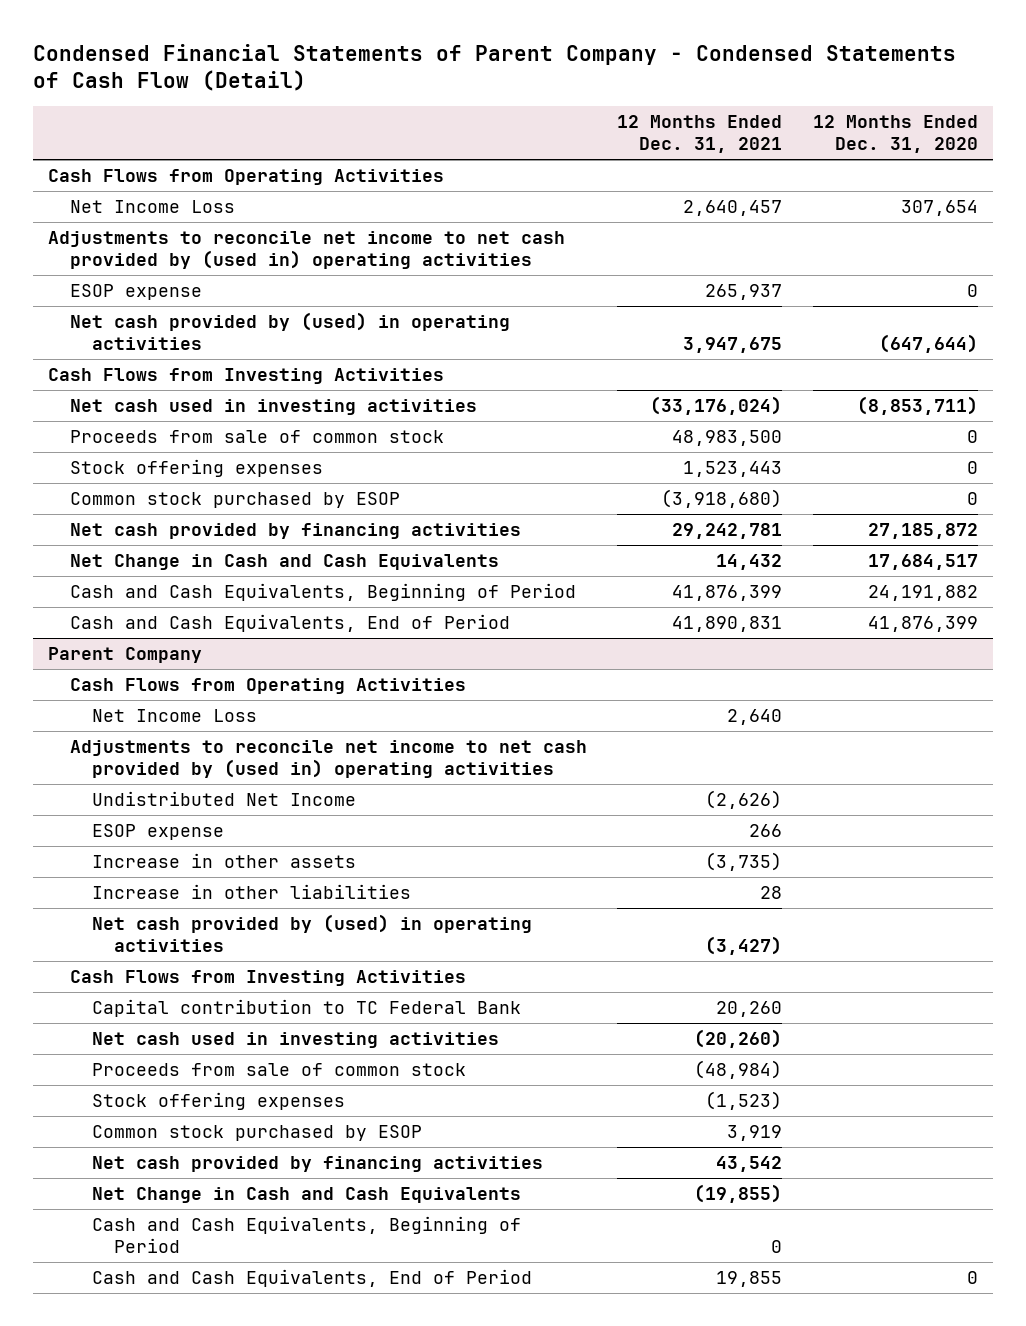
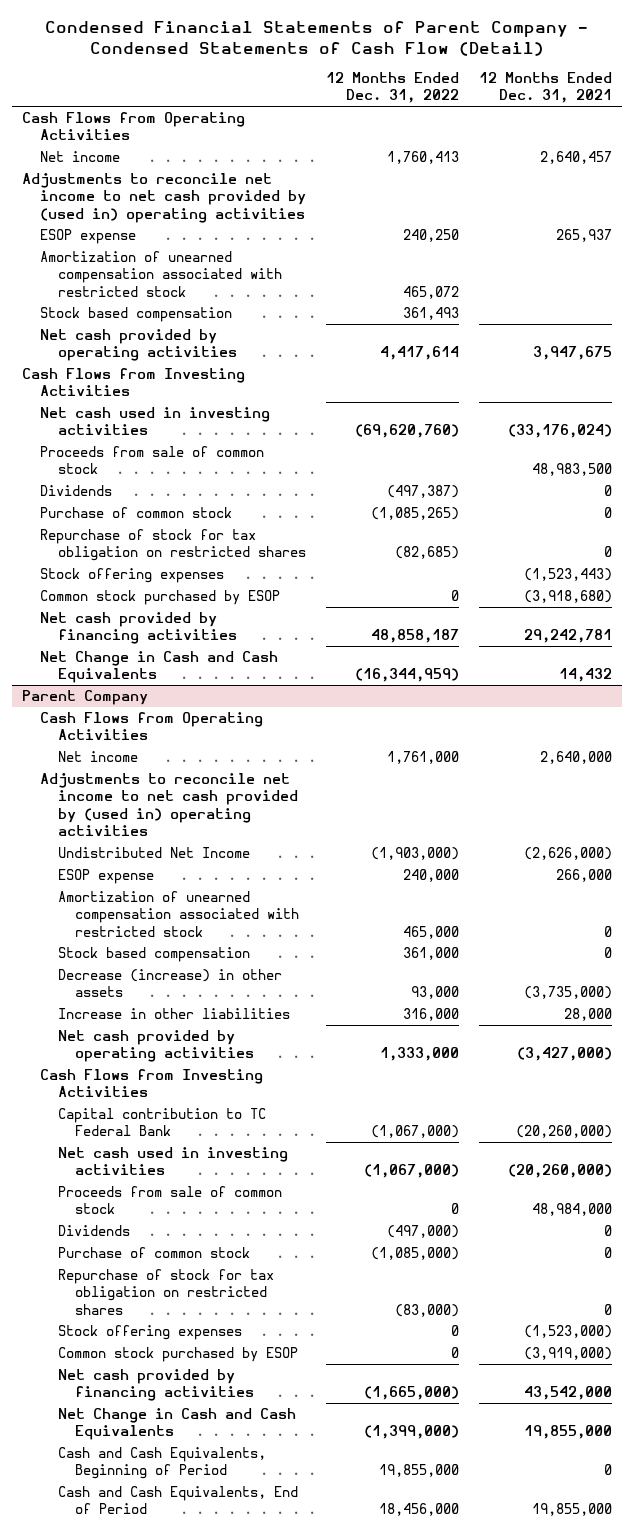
- | 12 Months Ended Dec. 31, 2021 | 12 Months Ended Dec. 31, 2020
+ | 12 Months Ended Dec. 31, 2022 | 12 Months Ended Dec. 31, 2021
- Net Income Loss | 2,640,457 | 307,654
+ Net income | 1,760,413 | 2,640,457
- Net cash provided by (used) in operating activities | 3,947,675 | (647,644)
+ Amortization of unearned compensation associated with restricted stock | 465,072 |
+ Stock based compensation | 361,493 |
+ Net cash provided by operating activities | 4,417,614 | 3,947,675
- Stock offering expenses | 1,523,443 | 0
+ Dividends | (497,387) | 0
+ Purchase of common stock | (1,085,265) | 0
+ Repurchase of stock for tax obligation on restricted shares | (82,685) | 0
+ Stock offering expenses | | (1,523,443)
- Cash and Cash Equivalents, Beginning of Period | 41,876,399 | 24,191,882
- Cash and Cash Equivalents, End of Period | 41,890,831 | 41,876,399
@ Parent Company
- Net Income Loss | 2,640 |
+ Net income | 1,761,000 | 2,640,000
- Undistributed Net Income | (2,626) |
- ESOP expense | 266 |
- Increase in other assets | (3,735) |
- Increase in other liabilities | 28 |
- Net cash provided by (used) in operating activities | (3,427) |
+ Undistributed Net Income | (1,903,000) | (2,626,000)
+ ESOP expense | 240,000 | 266,000
+ Amortization of unearned compensation associated with restricted stock | 465,000 | 0
+ Stock based compensation | 361,000 | 0
+ Decrease (increase) in other assets | 93,000 | (3,735,000)
+ Increase in other liabilities | 316,000 | 28,000
+ Net cash provided by operating activities | 1,333,000 | (3,427,000)
- Capital contribution to TC Federal Bank | 20,260 |
- Net cash used in investing activities | (20,260) |
- Proceeds from sale of common stock | (48,984) |
- Stock offering expenses | (1,523) |
- Common stock purchased by ESOP | 3,919 |
- Net cash provided by financing activities | 43,542 |
- Net Change in Cash and Cash Equivalents | (19,855) |
+ Capital contribution to TC Federal Bank | (1,067,000) | (20,260,000)
+ Net cash used in investing activities | (1,067,000) | (20,260,000)
+ Proceeds from sale of common stock | 0 | 48,984,000
+ Dividends | (497,000) | 0
+ Purchase of common stock | (1,085,000) | 0
+ Repurchase of stock for tax obligation on restricted shares | (83,000) | 0
+ Stock offering expenses | 0 | (1,523,000)
+ Common stock purchased by ESOP | 0 | (3,919,000)
+ Net cash provided by financing activities | (1,665,000) | 43,542,000
+ Net Change in Cash and Cash Equivalents | (1,399,000) | 19,855,000
- Cash and Cash Equivalents, End of Period | 19,855 | 0
+ Cash and Cash Equivalents, End of Period | 18,456,000 | 19,855,000

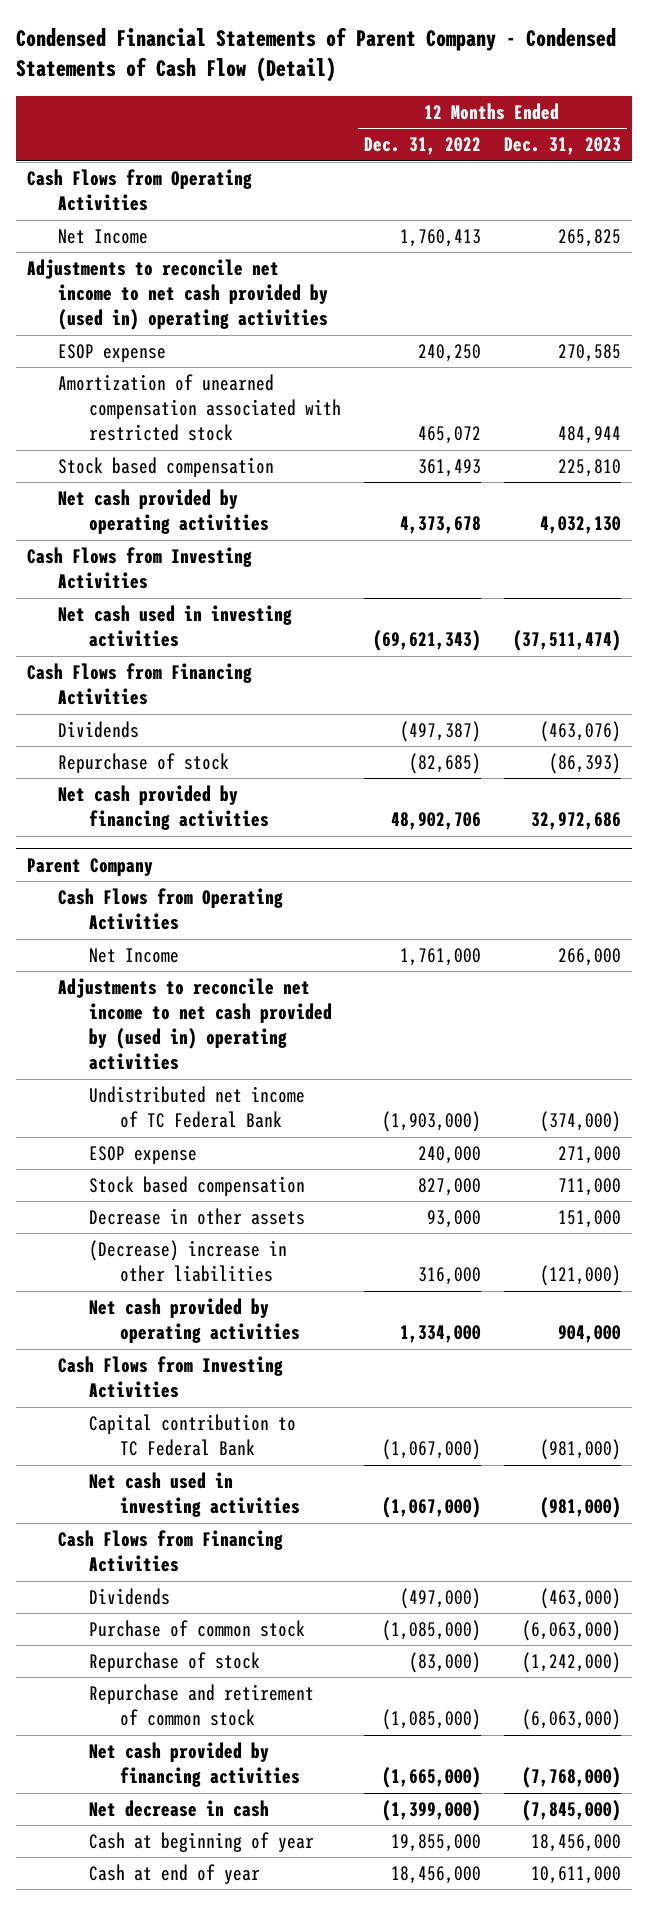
- | 12 Months Ended Dec. 31, 2022 | 12 Months Ended Dec. 31, 2021
+ | 12 Months Ended Dec. 31, 2022 | 12 Months Ended Dec. 31, 2023
- Net income | 1,760,413 | 2,640,457
+ Net Income | 1,760,413 | 265,825
- Net cash provided by operating activities | 4,417,614 | 3,947,675
+ Net cash provided by operating activities | 4,373,678 | 4,032,130
- Net cash used in investing activities | (69,620,760) | (33,176,024)
- Proceeds from sale of common stock | | 48,983,500
+ Net cash used in investing activities | (69,621,343) | (37,511,474)
+ Cash Flows from Financing Activities
- Purchase of common stock | (1,085,265) | 0
- Repurchase of stock for tax obligation on restricted shares | (82,685) | 0
- Stock offering expenses | | (1,523,443)
- Common stock purchased by ESOP | 0 | (3,918,680)
- Net cash provided by financing activities | 48,858,187 | 29,242,781
- Net Change in Cash and Cash Equivalents | (16,344,959) | 14,432
+ Repurchase of stock | (82,685) | (86,393)
+ Net cash provided by financing activities | 48,902,706 | 32,972,686
@ Parent Company
- Net income | 1,761,000 | 2,640,000
+ Net Income | 1,761,000 | 266,000
- Undistributed Net Income | (1,903,000) | (2,626,000)
+ Undistributed net income of TC Federal Bank | (1,903,000) | (374,000)
- Amortization of unearned compensation associated with restricted stock | 465,000 | 0
- Stock based compensation | 361,000 | 0
- Decrease (increase) in other assets | 93,000 | (3,735,000)
- Increase in other liabilities | 316,000 | 28,000
- Net cash provided by operating activities | 1,333,000 | (3,427,000)
+ Stock based compensation | 827,000 | 711,000
+ Decrease in other assets | 93,000 | 151,000
+ (Decrease) increase in other liabilities | 316,000 | (121,000)
+ Net cash provided by operating activities | 1,334,000 | 904,000
- Proceeds from sale of common stock | 0 | 48,984,000
+ Cash Flows from Financing Activities
- Repurchase of stock for tax obligation on restricted shares | (83,000) | 0
- Stock offering expenses | 0 | (1,523,000)
- Common stock purchased by ESOP | 0 | (3,919,000)
+ Repurchase of stock | (83,000) | (1,242,000)
+ Repurchase and retirement of common stock | (1,085,000) | (6,063,000)
- Net Change in Cash and Cash Equivalents | (1,399,000) | 19,855,000
- Cash and Cash Equivalents, Beginning of Period | 19,855,000 | 0
- Cash and Cash Equivalents, End of Period | 18,456,000 | 19,855,000
+ Net decrease in cash | (1,399,000) | (7,845,000)
+ Cash at beginning of year | 19,855,000 | 18,456,000
+ Cash at end of year | 18,456,000 | 10,611,000

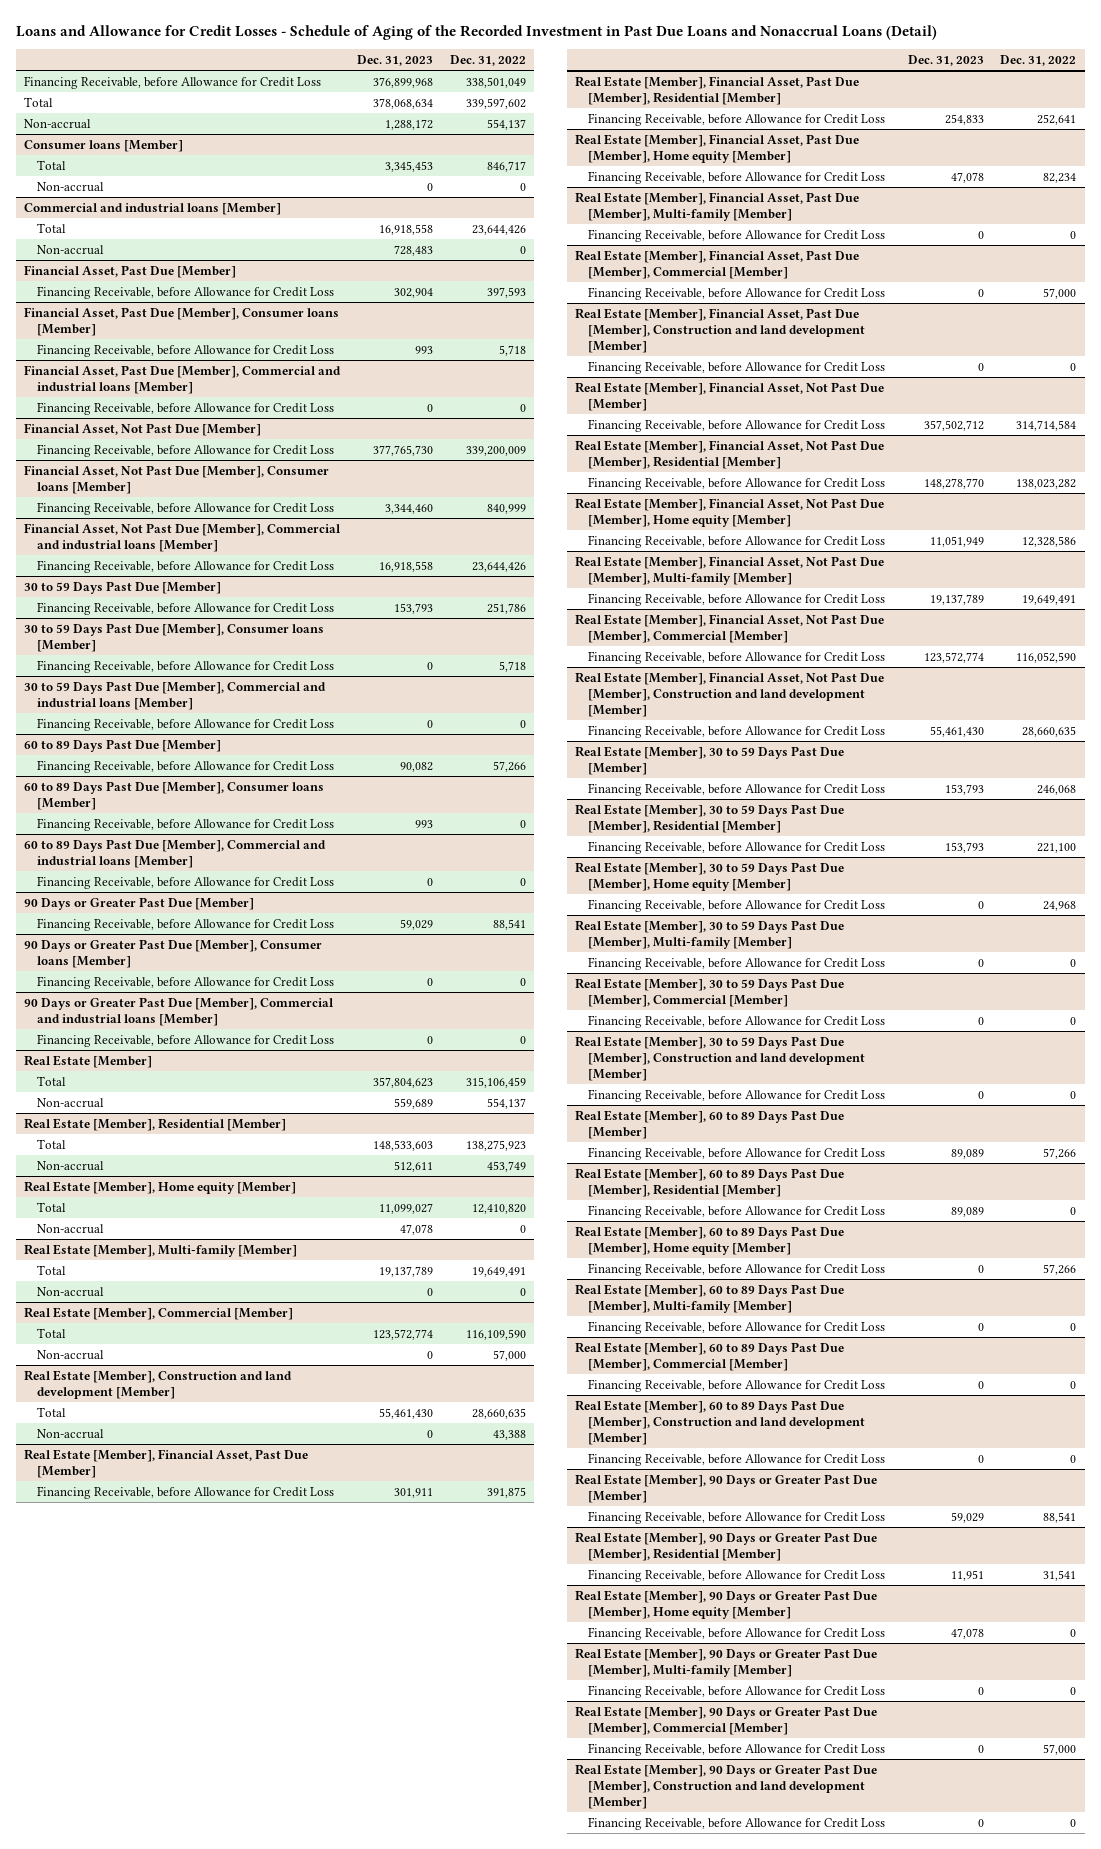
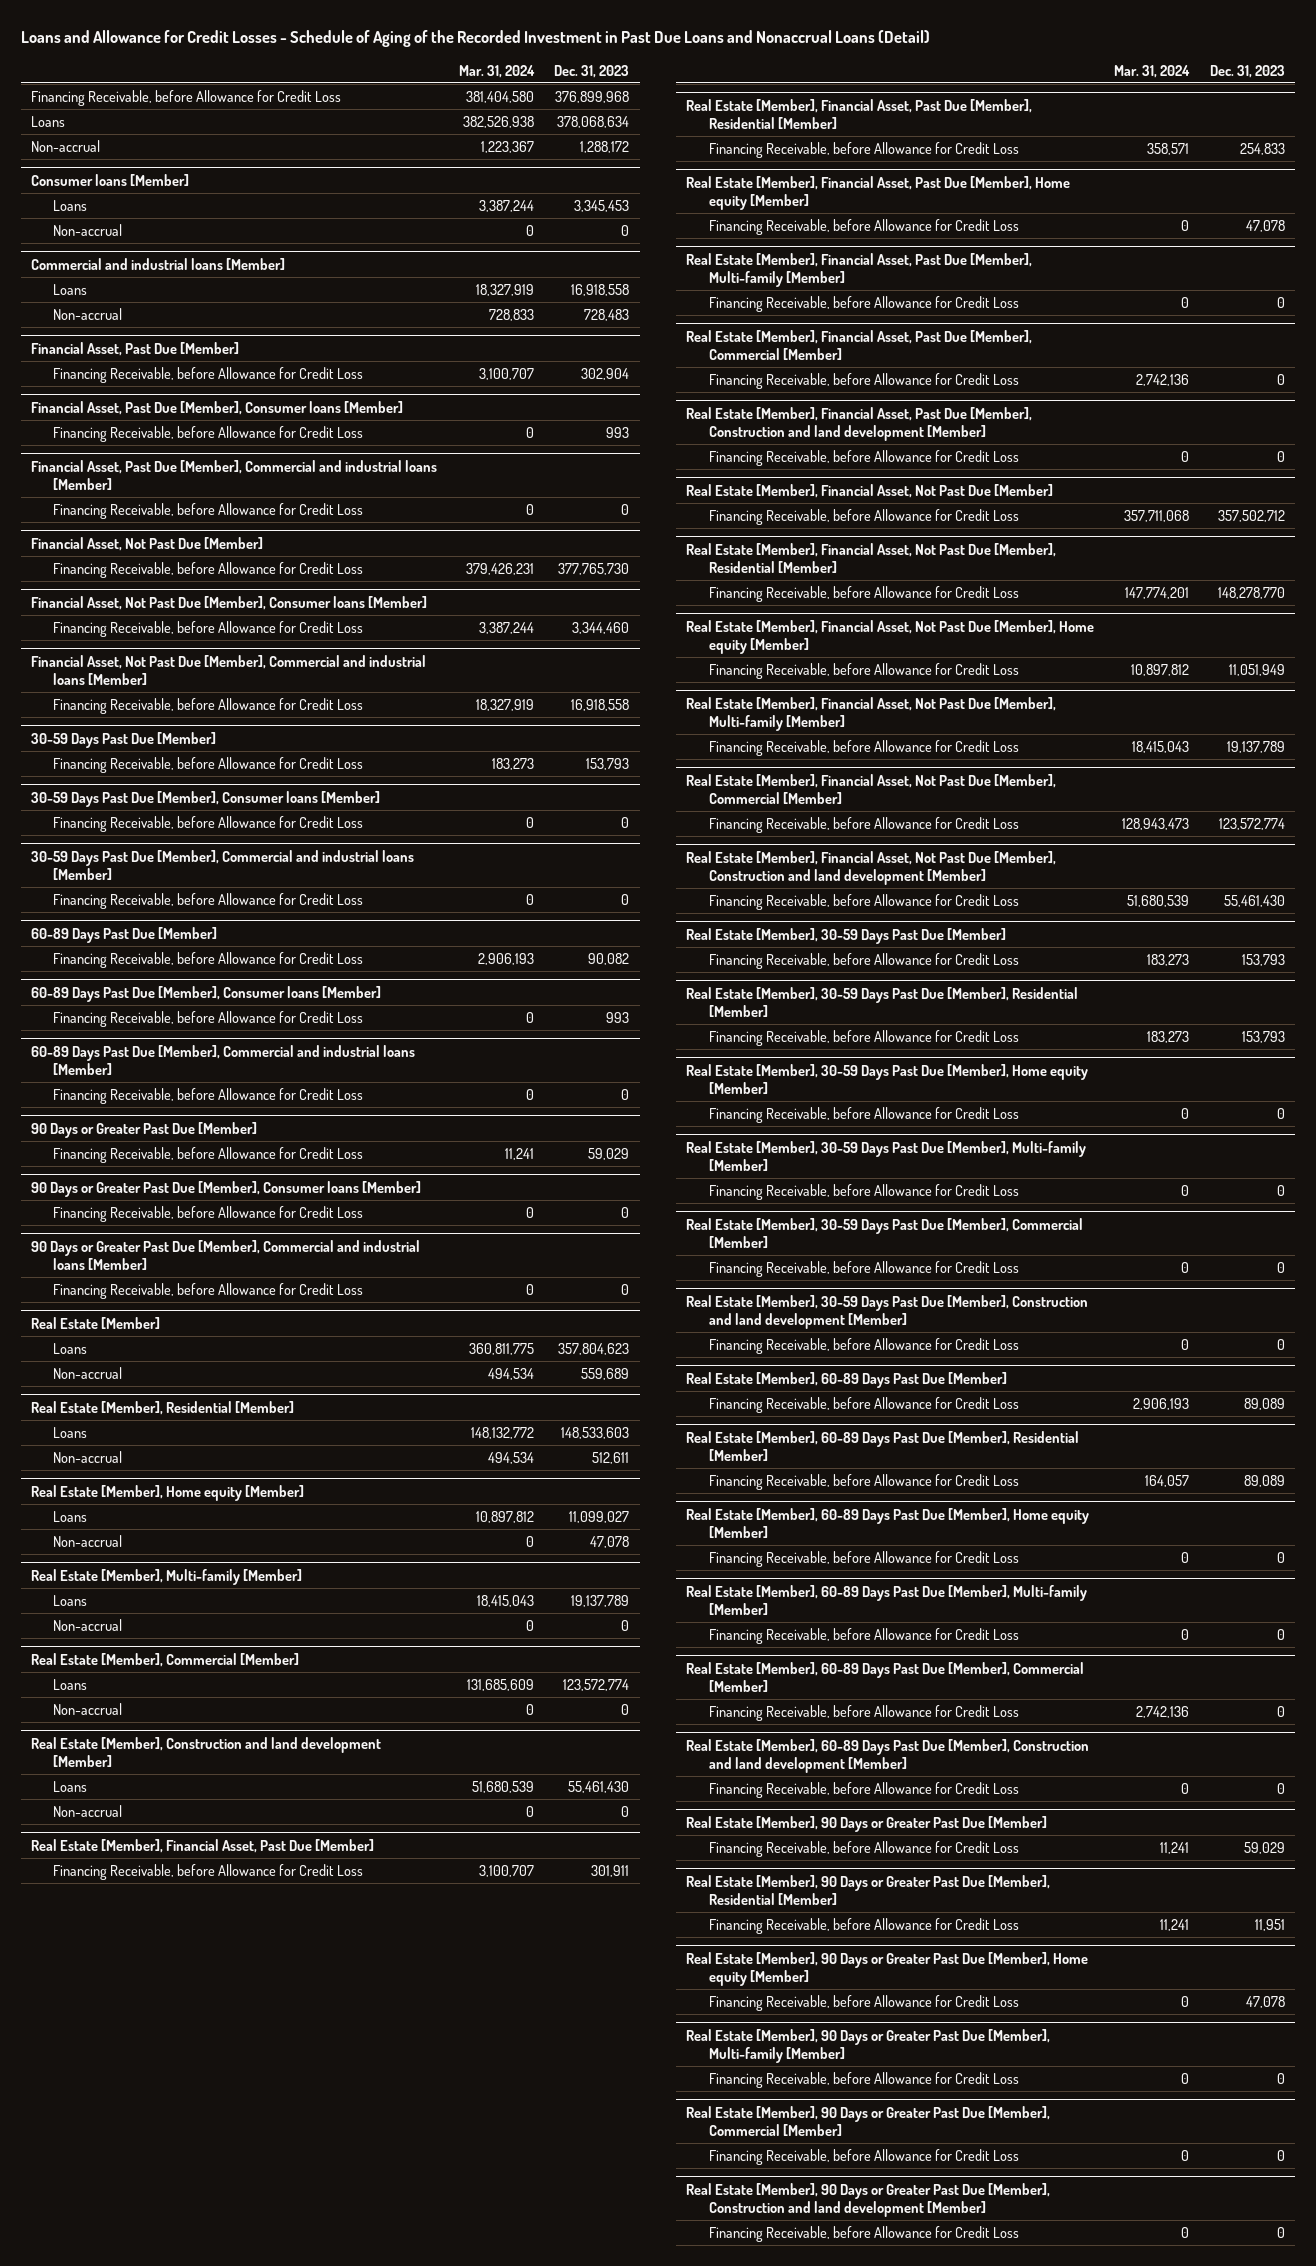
- | Dec. 31, 2023 | Dec. 31, 2022
+ | Mar. 31, 2024 | Dec. 31, 2023
- Total | 378,068,634 | 339,597,602
+ Loans | 382,526,938 | 378,068,634
@ Consumer loans [Member]
- Total | 3,345,453 | 846,717
+ Loans | 3,387,244 | 3,345,453
@ Commercial and industrial loans [Member]
- Total | 16,918,558 | 23,644,426
+ Loans | 18,327,919 | 16,918,558
- 30 to 59 Days Past Due [Member]
+ 30-59 Days Past Due [Member]
- 30 to 59 Days Past Due [Member], Consumer loans [Member]
+ 30-59 Days Past Due [Member], Consumer loans [Member]
- 30 to 59 Days Past Due [Member], Commercial and industrial loans [Member]
+ 30-59 Days Past Due [Member], Commercial and industrial loans [Member]
- 60 to 89 Days Past Due [Member]
+ 60-89 Days Past Due [Member]
- 60 to 89 Days Past Due [Member], Consumer loans [Member]
+ 60-89 Days Past Due [Member], Consumer loans [Member]
- 60 to 89 Days Past Due [Member], Commercial and industrial loans [Member]
+ 60-89 Days Past Due [Member], Commercial and industrial loans [Member]
@ Real Estate [Member]
- Total | 357,804,623 | 315,106,459
+ Loans | 360,811,775 | 357,804,623
@ Real Estate [Member], Residential [Member]
- Total | 148,533,603 | 138,275,923
+ Loans | 148,132,772 | 148,533,603
@ Real Estate [Member], Home equity [Member]
- Total | 11,099,027 | 12,410,820
+ Loans | 10,897,812 | 11,099,027
@ Real Estate [Member], Multi-family [Member]
- Total | 19,137,789 | 19,649,491
+ Loans | 18,415,043 | 19,137,789
@ Real Estate [Member], Commercial [Member]
- Total | 123,572,774 | 116,109,590
+ Loans | 131,685,609 | 123,572,774
@ Real Estate [Member], Construction and land development [Member]
- Total | 55,461,430 | 28,660,635
+ Loans | 51,680,539 | 55,461,430
- Real Estate [Member], 30 to 59 Days Past Due [Member]
+ Real Estate [Member], 30-59 Days Past Due [Member]
- Real Estate [Member], 30 to 59 Days Past Due [Member], Residential [Member]
+ Real Estate [Member], 30-59 Days Past Due [Member], Residential [Member]
- Real Estate [Member], 30 to 59 Days Past Due [Member], Home equity [Member]
+ Real Estate [Member], 30-59 Days Past Due [Member], Home equity [Member]
- Real Estate [Member], 30 to 59 Days Past Due [Member], Multi-family [Member]
+ Real Estate [Member], 30-59 Days Past Due [Member], Multi-family [Member]
- Real Estate [Member], 30 to 59 Days Past Due [Member], Commercial [Member]
+ Real Estate [Member], 30-59 Days Past Due [Member], Commercial [Member]
- Real Estate [Member], 30 to 59 Days Past Due [Member], Construction and land development [Member]
+ Real Estate [Member], 30-59 Days Past Due [Member], Construction and land development [Member]
- Real Estate [Member], 60 to 89 Days Past Due [Member]
+ Real Estate [Member], 60-89 Days Past Due [Member]
- Real Estate [Member], 60 to 89 Days Past Due [Member], Residential [Member]
+ Real Estate [Member], 60-89 Days Past Due [Member], Residential [Member]
- Real Estate [Member], 60 to 89 Days Past Due [Member], Home equity [Member]
+ Real Estate [Member], 60-89 Days Past Due [Member], Home equity [Member]
- Real Estate [Member], 60 to 89 Days Past Due [Member], Multi-family [Member]
+ Real Estate [Member], 60-89 Days Past Due [Member], Multi-family [Member]
- Real Estate [Member], 60 to 89 Days Past Due [Member], Commercial [Member]
+ Real Estate [Member], 60-89 Days Past Due [Member], Commercial [Member]
- Real Estate [Member], 60 to 89 Days Past Due [Member], Construction and land development [Member]
+ Real Estate [Member], 60-89 Days Past Due [Member], Construction and land development [Member]

